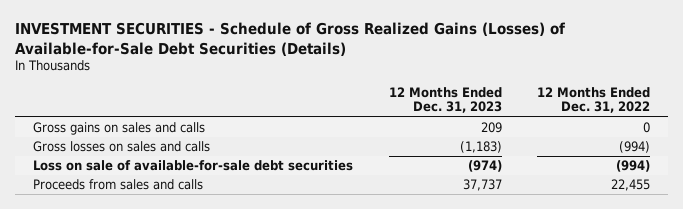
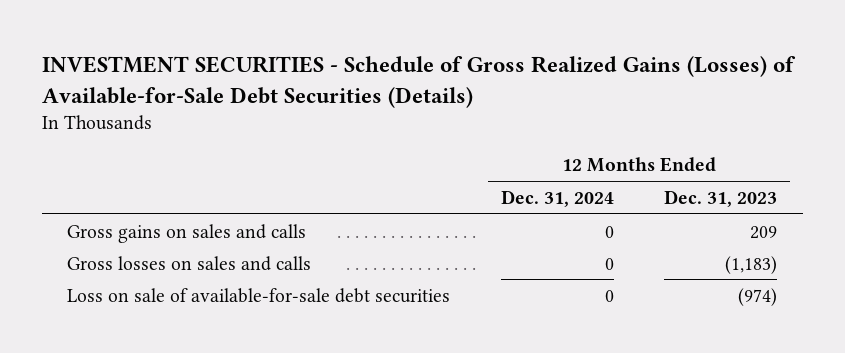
- | 12 Months Ended Dec. 31, 2023 | 12 Months Ended Dec. 31, 2022
+ | 12 Months Ended Dec. 31, 2024 | 12 Months Ended Dec. 31, 2023
- Proceeds from sales and calls | 37,737 | 22,455

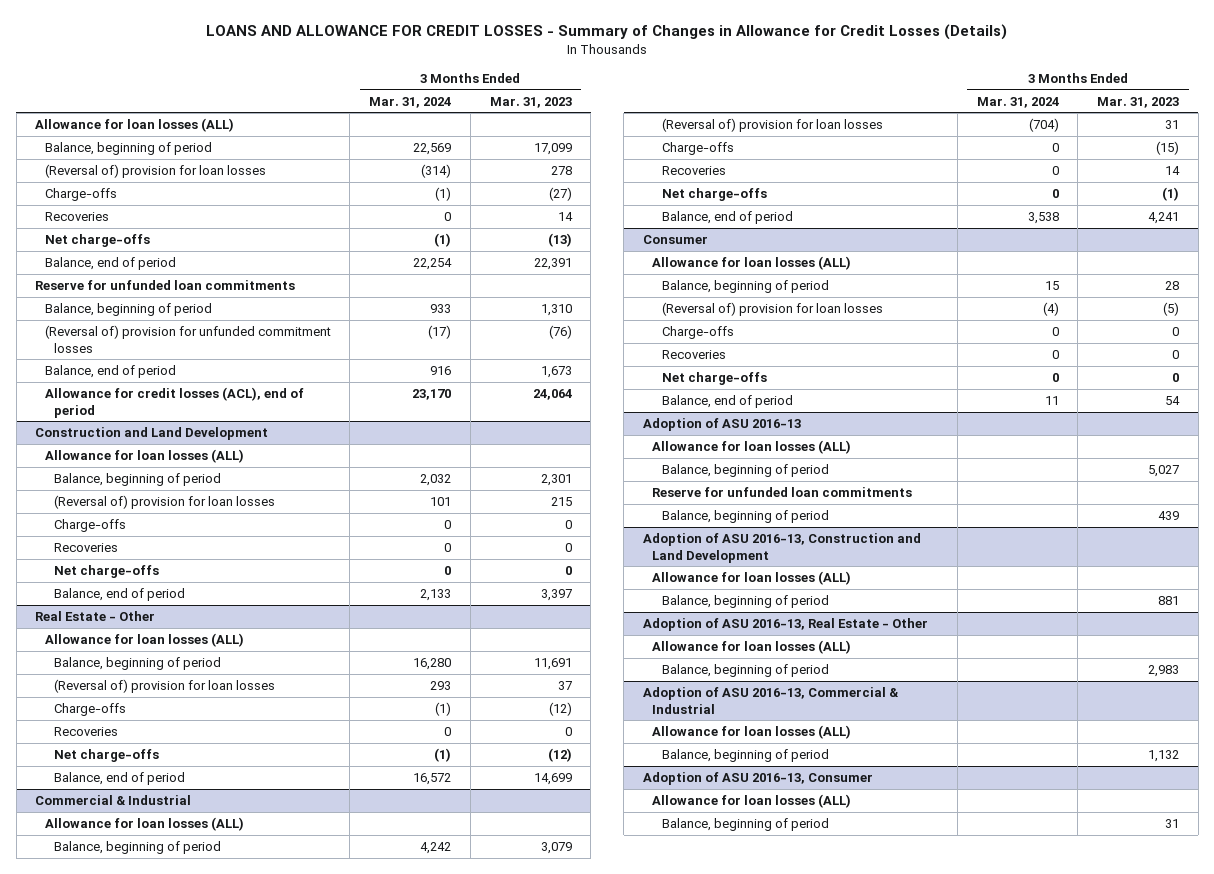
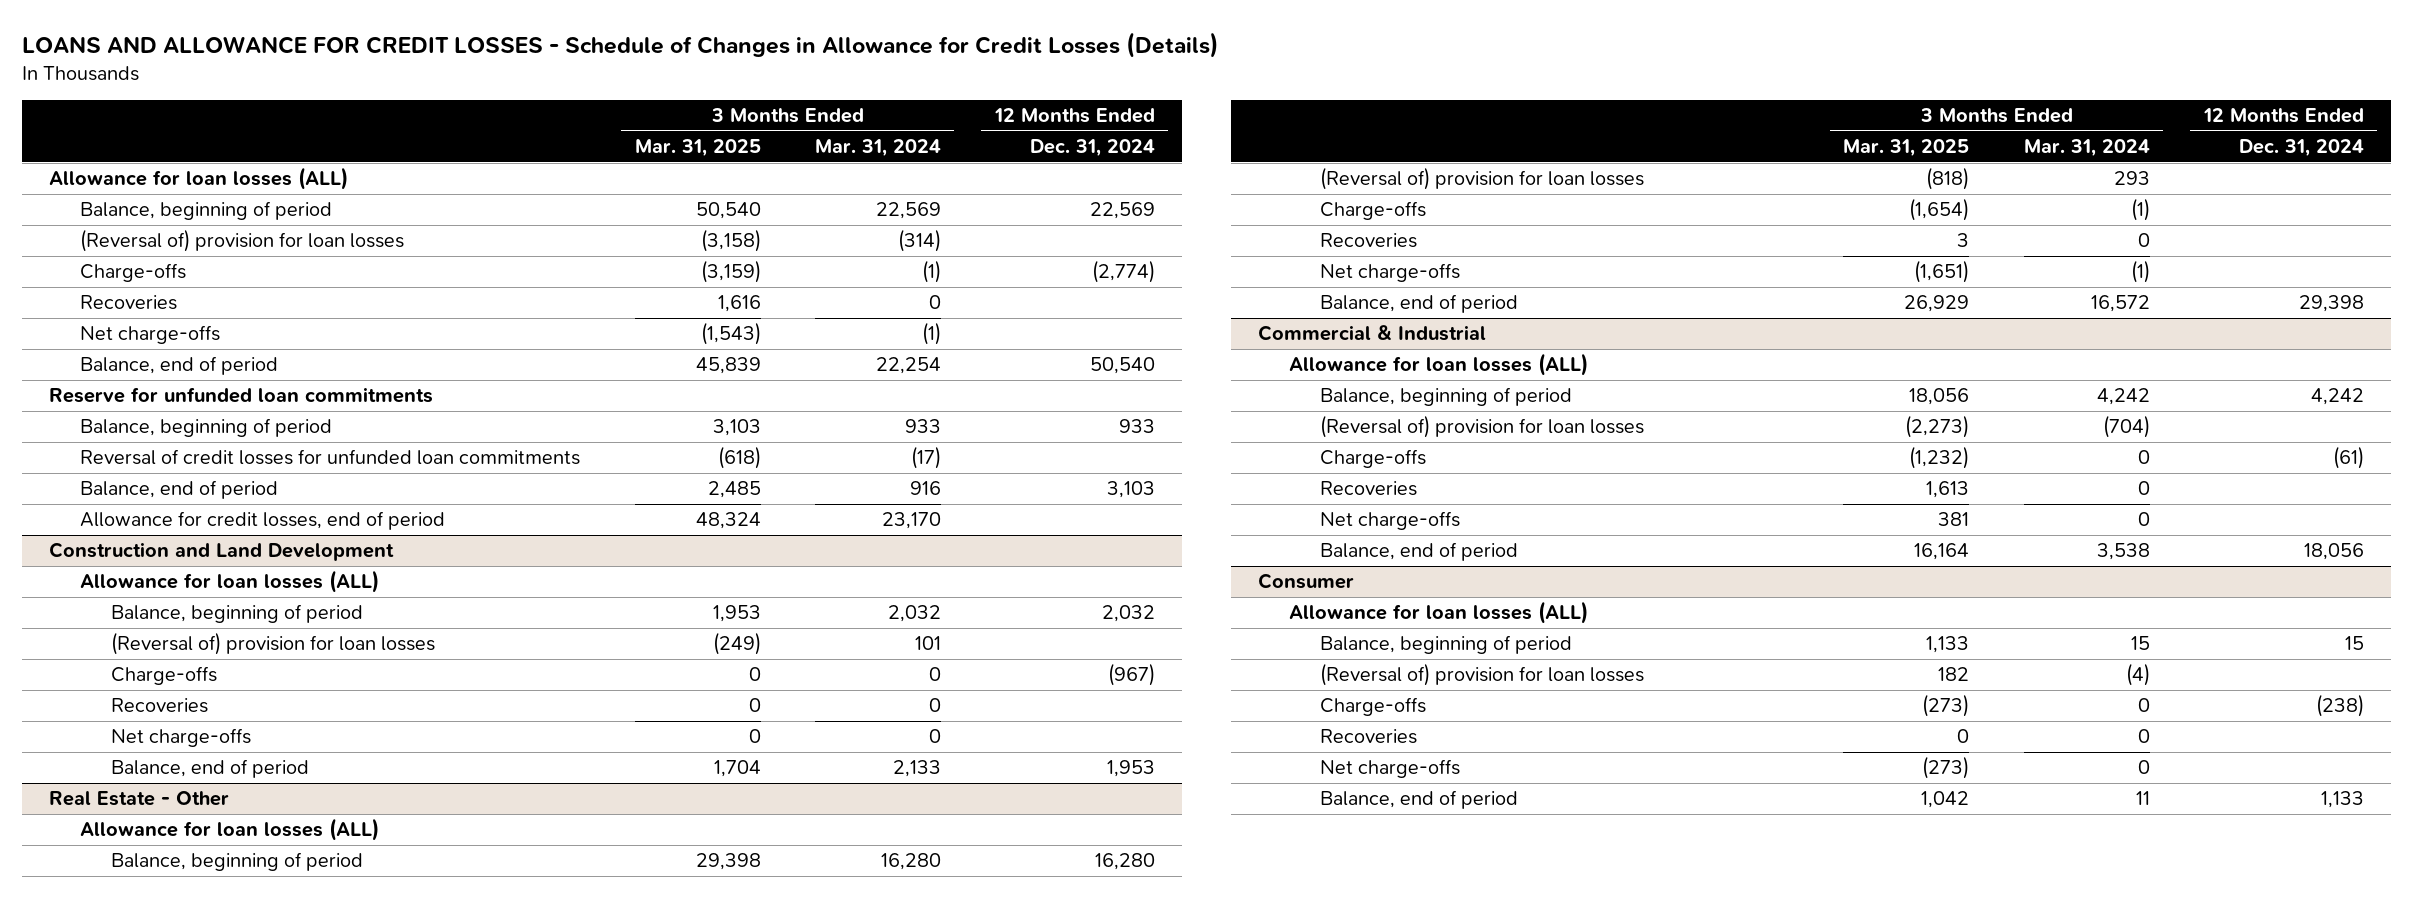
- LOANS AND ALLOWANCE FOR CREDIT LOSSES - Summary of Changes in Allowance for Credit Losses (Details)
+ LOANS AND ALLOWANCE FOR CREDIT LOSSES - Schedule of Changes in Allowance for Credit Losses (Details)
- | 3 Months Ended Mar. 31, 2024 | 3 Months Ended Mar. 31, 2023
+ | 3 Months Ended Mar. 31, 2025 | 3 Months Ended Mar. 31, 2024 | 12 Months Ended Dec. 31, 2024
- (Reversal of) provision for unfunded commitment losses | (17) | (76)
+ Reversal of credit losses for unfunded loan commitments | (618) | (17) |
- Allowance for credit losses (ACL), end of period | 23,170 | 24,064
+ Allowance for credit losses, end of period | 48,324 | 23,170 |
- Adoption of ASU 2016-13
- Allowance for loan losses (ALL)
- Balance, beginning of period | | 5,027
- Reserve for unfunded loan commitments
- Balance, beginning of period | | 439
- Adoption of ASU 2016-13, Construction and Land Development
- Allowance for loan losses (ALL)
- Balance, beginning of period | | 881
- Adoption of ASU 2016-13, Real Estate - Other
- Allowance for loan losses (ALL)
- Balance, beginning of period | | 2,983
- Adoption of ASU 2016-13, Commercial & Industrial
- Allowance for loan losses (ALL)
- Balance, beginning of period | | 1,132
- Adoption of ASU 2016-13, Consumer
- Allowance for loan losses (ALL)
- Balance, beginning of period | | 31

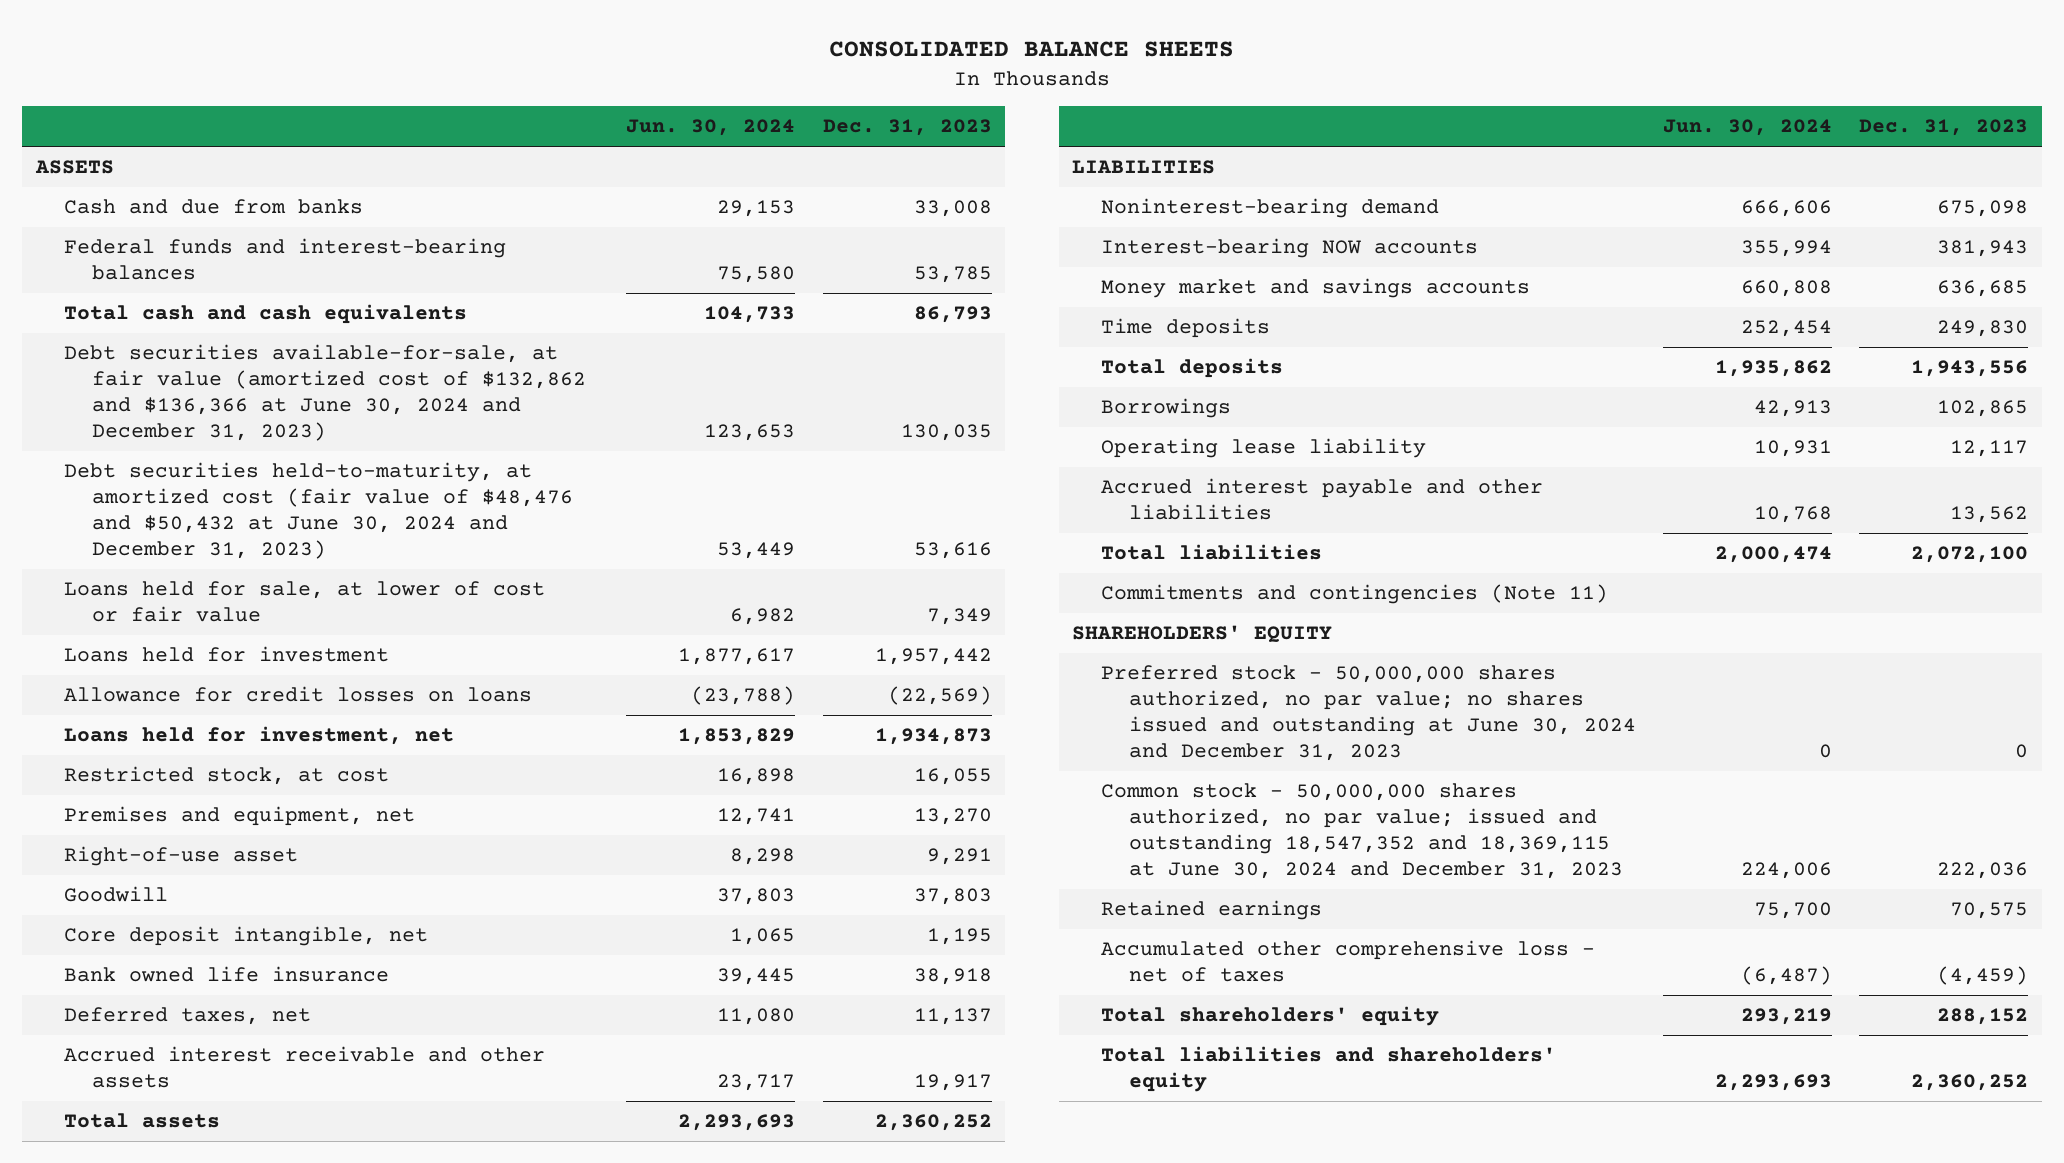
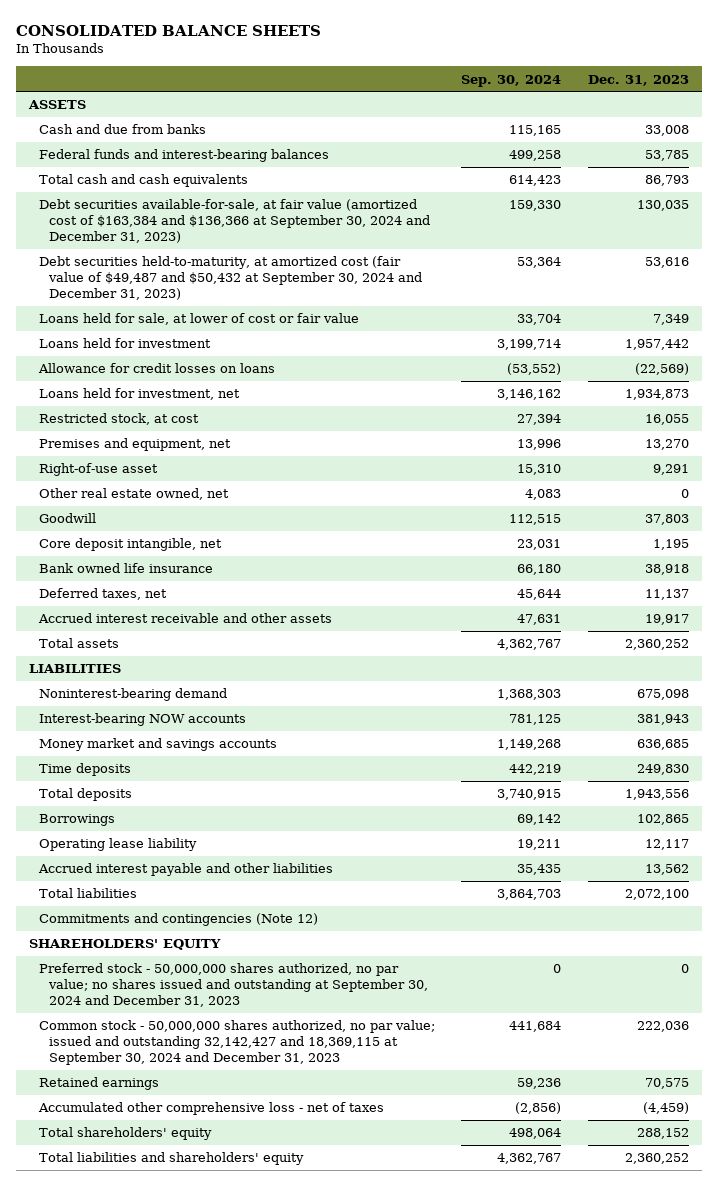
- | Jun. 30, 2024 | Dec. 31, 2023
+ | Sep. 30, 2024 | Dec. 31, 2023
- Debt securities available-for-sale, at fair value (amortized cost of $132,862 and $136,366 at June 30, 2024 and December 31, 2023) | 123,653 | 130,035
- Debt securities held-to-maturity, at amortized cost (fair value of $48,476 and $50,432 at June 30, 2024 and December 31, 2023) | 53,449 | 53,616
+ Debt securities available-for-sale, at fair value (amortized cost of $163,384 and $136,366 at September 30, 2024 and December 31, 2023) | 159,330 | 130,035
+ Debt securities held-to-maturity, at amortized cost (fair value of $49,487 and $50,432 at September 30, 2024 and December 31, 2023) | 53,364 | 53,616
+ Other real estate owned, net | 4,083 | 0
- Commitments and contingencies (Note 11)
+ Commitments and contingencies (Note 12)
- Preferred stock - 50,000,000 shares authorized, no par value; no shares issued and outstanding at June 30, 2024 and December 31, 2023 | 0 | 0
- Common stock - 50,000,000 shares authorized, no par value; issued and outstanding 18,547,352 and 18,369,115 at June 30, 2024 and December 31, 2023 | 224,006 | 222,036
+ Preferred stock - 50,000,000 shares authorized, no par value; no shares issued and outstanding at September 30, 2024 and December 31, 2023 | 0 | 0
+ Common stock - 50,000,000 shares authorized, no par value; issued and outstanding 32,142,427 and 18,369,115 at September 30, 2024 and December 31, 2023 | 441,684 | 222,036

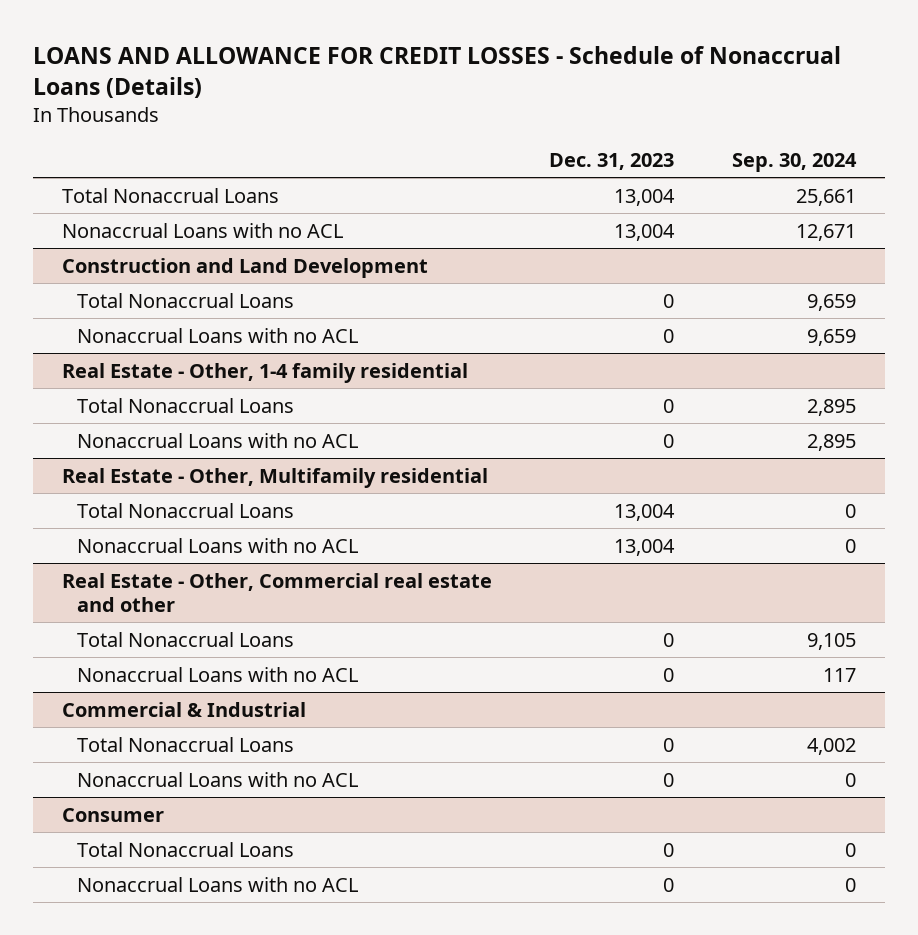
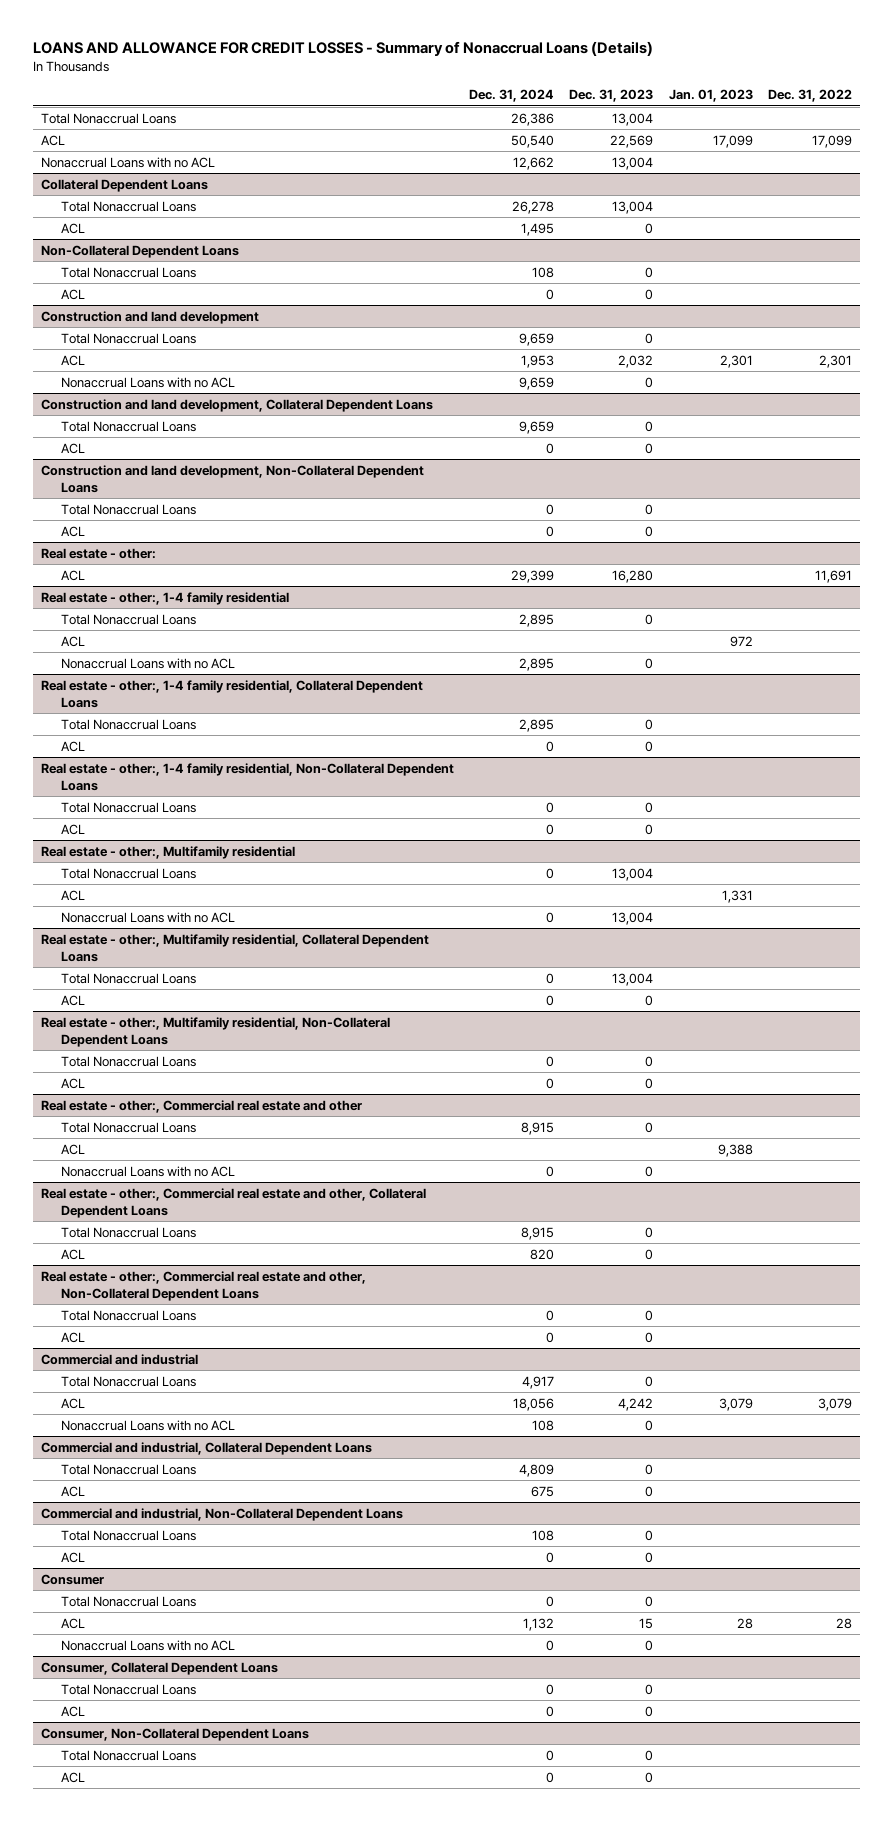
- LOANS AND ALLOWANCE FOR CREDIT LOSSES - Schedule of Nonaccrual Loans (Details)
+ LOANS AND ALLOWANCE FOR CREDIT LOSSES - Summary of Nonaccrual Loans (Details)
- | Dec. 31, 2023 | Sep. 30, 2024
+ | Dec. 31, 2024 | Dec. 31, 2023 | Jan. 01, 2023 | Dec. 31, 2022
+ ACL | 50,540 | 22,569 | 17,099 | 17,099
- Construction and Land Development
+ Collateral Dependent Loans
+ Total Nonaccrual Loans | 26,278 | 13,004 | |
+ ACL | 1,495 | 0 | |
+ Non-Collateral Dependent Loans
+ ACL | 0 | 0 | |
+ Construction and land development
+ Total Nonaccrual Loans | 9,659 | 0 | |
+ ACL | 1,953 | 2,032 | 2,301 | 2,301
- Real Estate - Other, 1-4 family residential
+ Construction and land development, Collateral Dependent Loans
+ ACL | 0 | 0 | |
+ Construction and land development, Non-Collateral Dependent Loans
+ Total Nonaccrual Loans | 0 | 0 | |
+ ACL | 0 | 0 | |
+ Real estate - other:
+ ACL | 29,399 | 16,280 | | 11,691
+ Real estate - other:, 1-4 family residential
+ Total Nonaccrual Loans | 2,895 | 0 | |
+ ACL | | | 972 |
- Real Estate - Other, Multifamily residential
+ Real estate - other:, 1-4 family residential, Collateral Dependent Loans
+ Total Nonaccrual Loans | 2,895 | 0 | |
+ ACL | 0 | 0 | |
+ Real estate - other:, 1-4 family residential, Non-Collateral Dependent Loans
+ Total Nonaccrual Loans | 0 | 0 | |
+ ACL | 0 | 0 | |
+ Real estate - other:, Multifamily residential
+ ACL | | | 1,331 |
- Real Estate - Other, Commercial real estate and other
+ Real estate - other:, Multifamily residential, Collateral Dependent Loans
+ Total Nonaccrual Loans | 0 | 13,004 | |
+ ACL | 0 | 0 | |
+ Real estate - other:, Multifamily residential, Non-Collateral Dependent Loans
+ ACL | 0 | 0 | |
+ Real estate - other:, Commercial real estate and other
+ Total Nonaccrual Loans | 8,915 | 0 | |
+ ACL | | | 9,388 |
- Commercial & Industrial
+ Real estate - other:, Commercial real estate and other, Collateral Dependent Loans
+ ACL | 820 | 0 | |
+ Real estate - other:, Commercial real estate and other, Non-Collateral Dependent Loans
+ Total Nonaccrual Loans | 0 | 0 | |
+ ACL | 0 | 0 | |
+ Commercial and industrial
+ Total Nonaccrual Loans | 4,917 | 0 | |
+ ACL | 18,056 | 4,242 | 3,079 | 3,079
+ Commercial and industrial, Collateral Dependent Loans
+ Total Nonaccrual Loans | 4,809 | 0 | |
+ ACL | 675 | 0 | |
+ Commercial and industrial, Non-Collateral Dependent Loans
+ Total Nonaccrual Loans | 108 | 0 | |
+ ACL | 0 | 0 | |
@ Consumer
+ ACL | 1,132 | 15 | 28 | 28
+ Consumer, Collateral Dependent Loans
+ Total Nonaccrual Loans | 0 | 0 | |
+ ACL | 0 | 0 | |
+ Consumer, Non-Collateral Dependent Loans
+ Total Nonaccrual Loans | 0 | 0 | |
+ ACL | 0 | 0 | |

